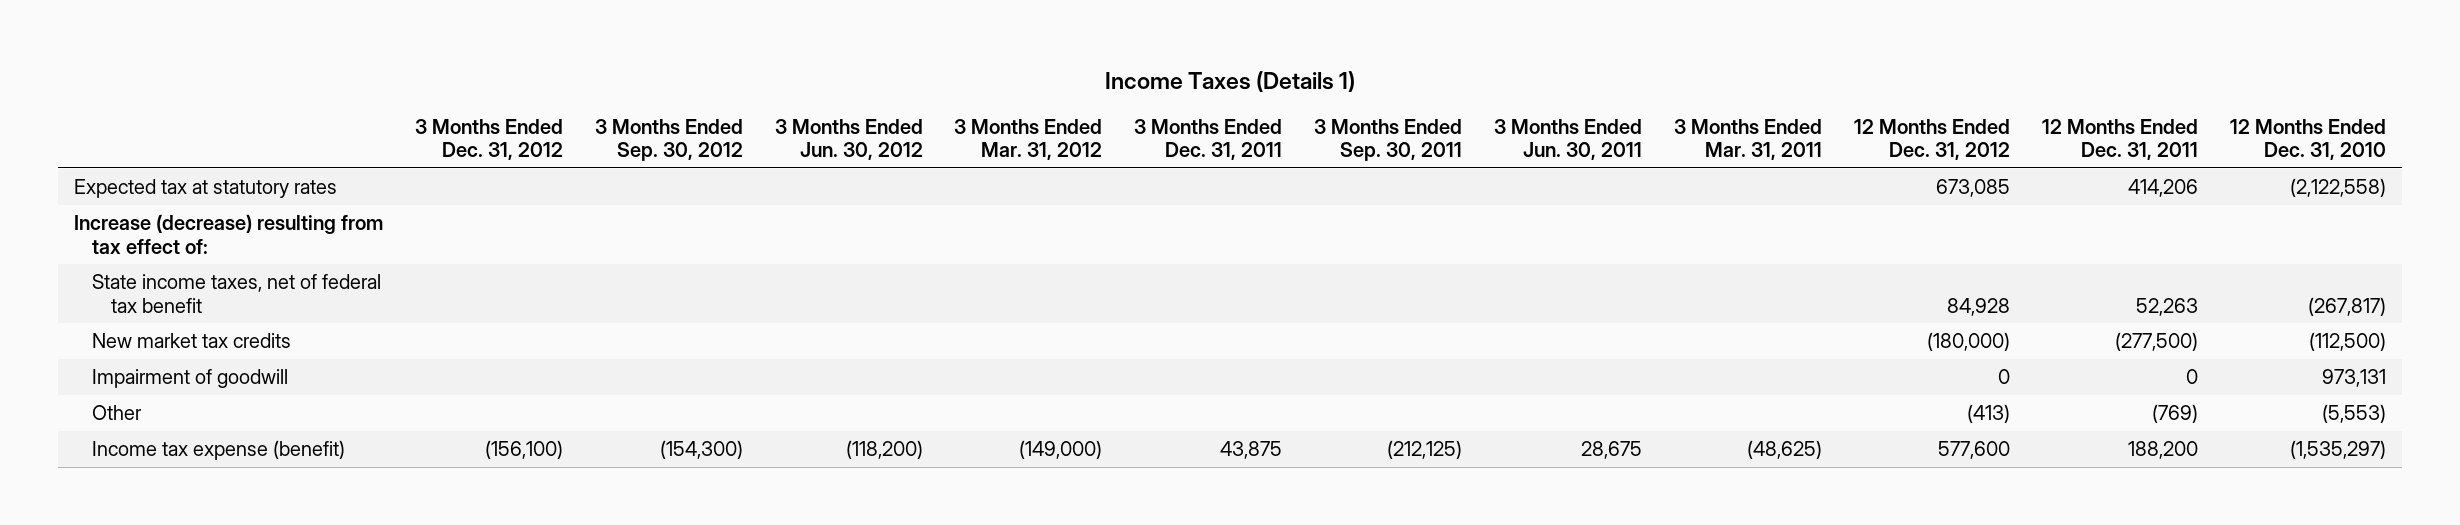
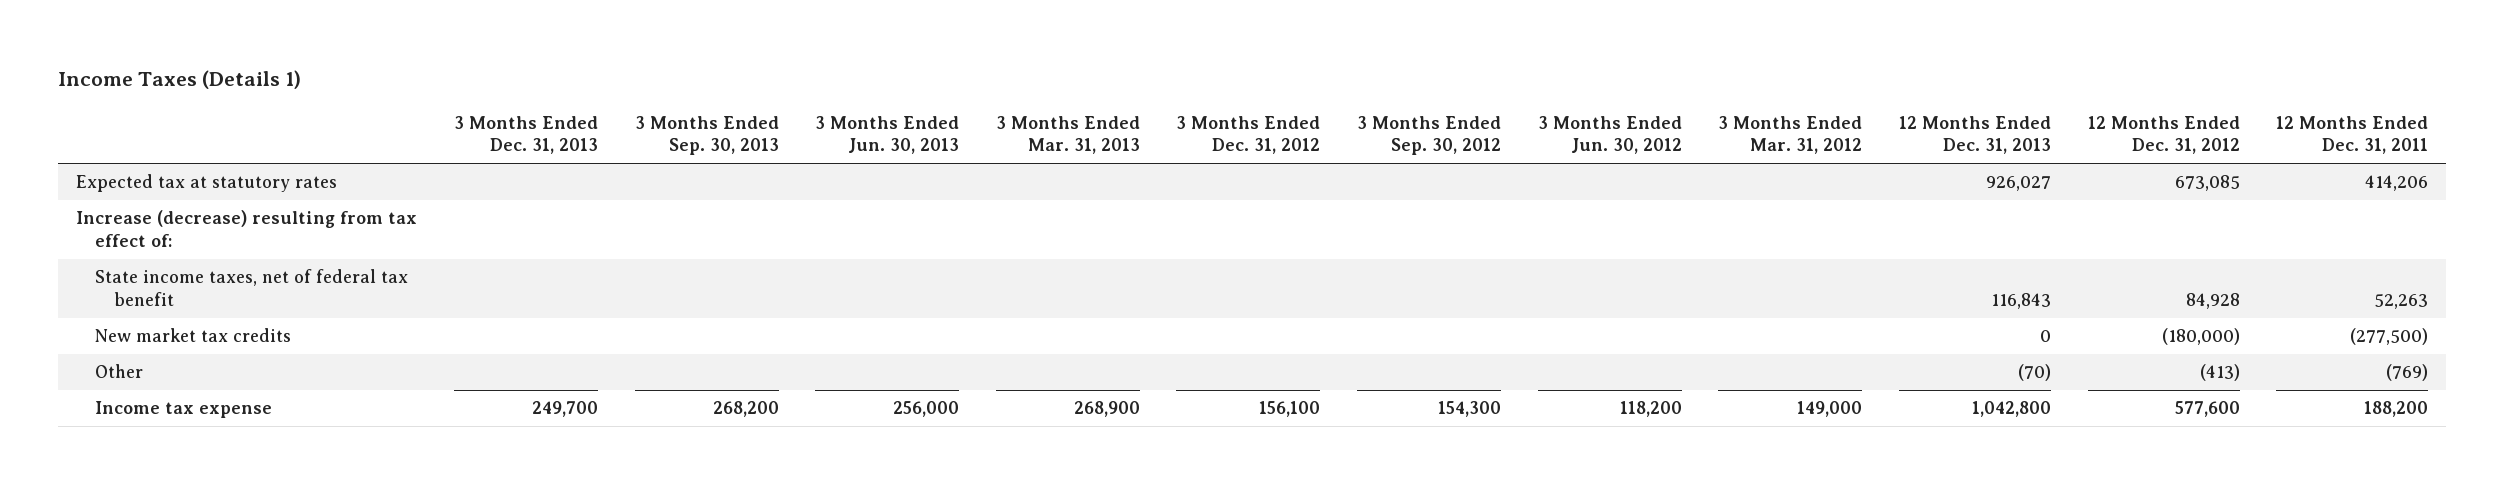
- | 3 Months Ended Dec. 31, 2012 | 3 Months Ended Sep. 30, 2012 | 3 Months Ended Jun. 30, 2012 | 3 Months Ended Mar. 31, 2012 | 3 Months Ended Dec. 31, 2011 | 3 Months Ended Sep. 30, 2011 | 3 Months Ended Jun. 30, 2011 | 3 Months Ended Mar. 31, 2011 | 12 Months Ended Dec. 31, 2012 | 12 Months Ended Dec. 31, 2011 | 12 Months Ended Dec. 31, 2010
+ | 3 Months Ended Dec. 31, 2013 | 3 Months Ended Sep. 30, 2013 | 3 Months Ended Jun. 30, 2013 | 3 Months Ended Mar. 31, 2013 | 3 Months Ended Dec. 31, 2012 | 3 Months Ended Sep. 30, 2012 | 3 Months Ended Jun. 30, 2012 | 3 Months Ended Mar. 31, 2012 | 12 Months Ended Dec. 31, 2013 | 12 Months Ended Dec. 31, 2012 | 12 Months Ended Dec. 31, 2011
- Impairment of goodwill | | | | | | | | | 0 | 0 | 973,131
- Income tax expense (benefit) | (156,100) | (154,300) | (118,200) | (149,000) | 43,875 | (212,125) | 28,675 | (48,625) | 577,600 | 188,200 | (1,535,297)
+ Income tax expense | 249,700 | 268,200 | 256,000 | 268,900 | 156,100 | 154,300 | 118,200 | 149,000 | 1,042,800 | 577,600 | 188,200

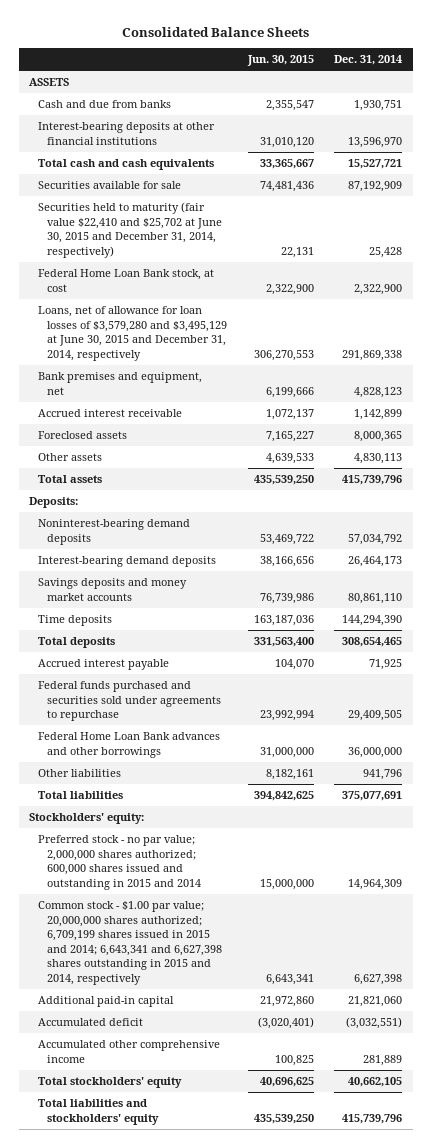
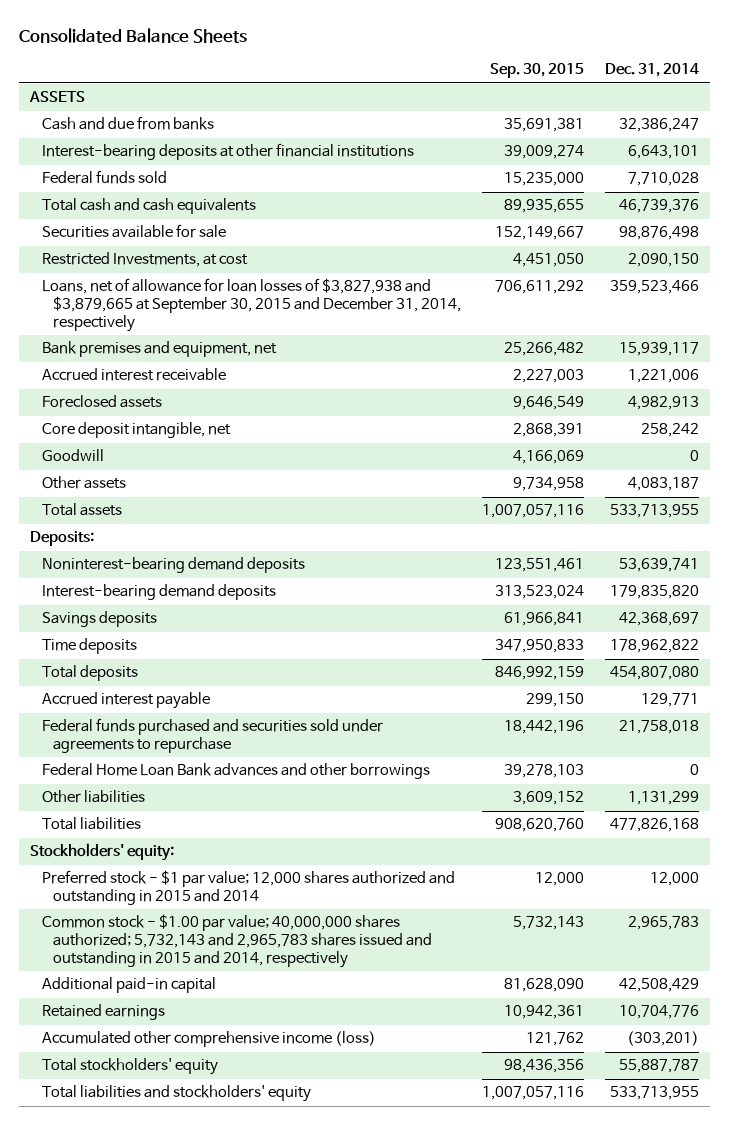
- | Jun. 30, 2015 | Dec. 31, 2014
+ | Sep. 30, 2015 | Dec. 31, 2014
- Cash and due from banks | 2,355,547 | 1,930,751
- Interest-bearing deposits at other financial institutions | 31,010,120 | 13,596,970
- Total cash and cash equivalents | 33,365,667 | 15,527,721
- Securities available for sale | 74,481,436 | 87,192,909
- Securities held to maturity (fair value $22,410 and $25,702 at June 30, 2015 and December 31, 2014, respectively) | 22,131 | 25,428
- Federal Home Loan Bank stock, at cost | 2,322,900 | 2,322,900
- Loans, net of allowance for loan losses of $3,579,280 and $3,495,129 at June 30, 2015 and December 31, 2014, respectively | 306,270,553 | 291,869,338
- Bank premises and equipment, net | 6,199,666 | 4,828,123
- Accrued interest receivable | 1,072,137 | 1,142,899
- Foreclosed assets | 7,165,227 | 8,000,365
- Other assets | 4,639,533 | 4,830,113
- Total assets | 435,539,250 | 415,739,796
+ Cash and due from banks | 35,691,381 | 32,386,247
+ Interest-bearing deposits at other financial institutions | 39,009,274 | 6,643,101
+ Federal funds sold | 15,235,000 | 7,710,028
+ Total cash and cash equivalents | 89,935,655 | 46,739,376
+ Securities available for sale | 152,149,667 | 98,876,498
+ Restricted Investments, at cost | 4,451,050 | 2,090,150
+ Loans, net of allowance for loan losses of $3,827,938 and $3,879,665 at September 30, 2015 and December 31, 2014, respectively | 706,611,292 | 359,523,466
+ Bank premises and equipment, net | 25,266,482 | 15,939,117
+ Accrued interest receivable | 2,227,003 | 1,221,006
+ Foreclosed assets | 9,646,549 | 4,982,913
+ Core deposit intangible, net | 2,868,391 | 258,242
+ Goodwill | 4,166,069 | 0
+ Other assets | 9,734,958 | 4,083,187
+ Total assets | 1,007,057,116 | 533,713,955
- Noninterest-bearing demand deposits | 53,469,722 | 57,034,792
- Interest-bearing demand deposits | 38,166,656 | 26,464,173
- Savings deposits and money market accounts | 76,739,986 | 80,861,110
- Time deposits | 163,187,036 | 144,294,390
- Total deposits | 331,563,400 | 308,654,465
- Accrued interest payable | 104,070 | 71,925
- Federal funds purchased and securities sold under agreements to repurchase | 23,992,994 | 29,409,505
- Federal Home Loan Bank advances and other borrowings | 31,000,000 | 36,000,000
- Other liabilities | 8,182,161 | 941,796
- Total liabilities | 394,842,625 | 375,077,691
+ Noninterest-bearing demand deposits | 123,551,461 | 53,639,741
+ Interest-bearing demand deposits | 313,523,024 | 179,835,820
+ Savings deposits | 61,966,841 | 42,368,697
+ Time deposits | 347,950,833 | 178,962,822
+ Total deposits | 846,992,159 | 454,807,080
+ Accrued interest payable | 299,150 | 129,771
+ Federal funds purchased and securities sold under agreements to repurchase | 18,442,196 | 21,758,018
+ Federal Home Loan Bank advances and other borrowings | 39,278,103 | 0
+ Other liabilities | 3,609,152 | 1,131,299
+ Total liabilities | 908,620,760 | 477,826,168
- Preferred stock - no par value; 2,000,000 shares authorized; 600,000 shares issued and outstanding in 2015 and 2014 | 15,000,000 | 14,964,309
- Common stock - $1.00 par value; 20,000,000 shares authorized; 6,709,199 shares issued in 2015 and 2014; 6,643,341 and 6,627,398 shares outstanding in 2015 and 2014, respectively | 6,643,341 | 6,627,398
- Additional paid-in capital | 21,972,860 | 21,821,060
- Accumulated deficit | (3,020,401) | (3,032,551)
- Accumulated other comprehensive income | 100,825 | 281,889
- Total stockholders' equity | 40,696,625 | 40,662,105
- Total liabilities and stockholders' equity | 435,539,250 | 415,739,796
+ Preferred stock - $1 par value; 12,000 shares authorized and outstanding in 2015 and 2014 | 12,000 | 12,000
+ Common stock - $1.00 par value; 40,000,000 shares authorized; 5,732,143 and 2,965,783 shares issued and outstanding in 2015 and 2014, respectively | 5,732,143 | 2,965,783
+ Additional paid-in capital | 81,628,090 | 42,508,429
+ Retained earnings | 10,942,361 | 10,704,776
+ Accumulated other comprehensive income (loss) | 121,762 | (303,201)
+ Total stockholders' equity | 98,436,356 | 55,887,787
+ Total liabilities and stockholders' equity | 1,007,057,116 | 533,713,955

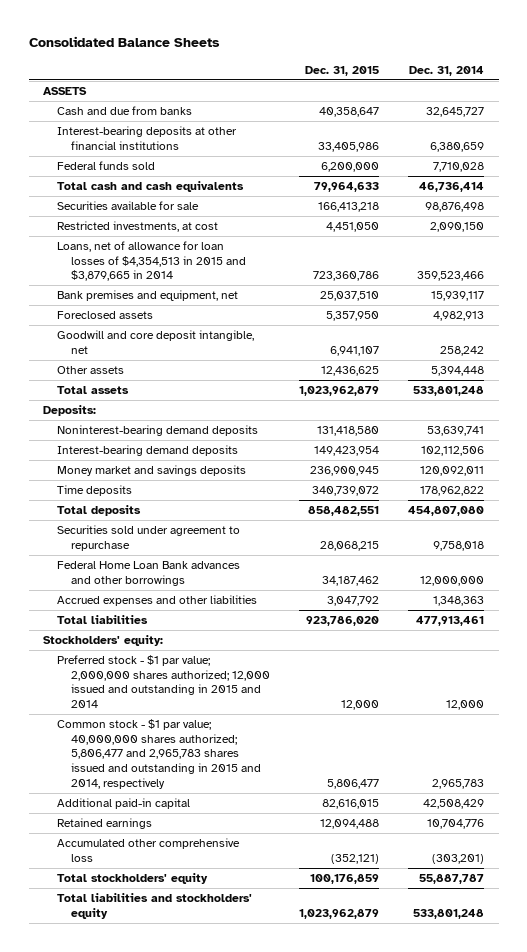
- | Sep. 30, 2015 | Dec. 31, 2014
+ | Dec. 31, 2015 | Dec. 31, 2014
- Cash and due from banks | 35,691,381 | 32,386,247
- Interest-bearing deposits at other financial institutions | 39,009,274 | 6,643,101
+ Cash and due from banks | 40,358,647 | 32,645,727
+ Interest-bearing deposits at other financial institutions | 33,405,986 | 6,380,659
- Total cash and cash equivalents | 89,935,655 | 46,739,376
+ Total cash and cash equivalents | 79,964,633 | 46,736,414
- Restricted Investments, at cost | 4,451,050 | 2,090,150
- Loans, net of allowance for loan losses of $3,827,938 and $3,879,665 at September 30, 2015 and December 31, 2014, respectively | 706,611,292 | 359,523,466
+ Restricted investments, at cost | 4,451,050 | 2,090,150
+ Loans, net of allowance for loan losses of $4,354,513 in 2015 and $3,879,665 in 2014 | 723,360,786 | 359,523,466
- Accrued interest receivable | 2,227,003 | 1,221,006
- Core deposit intangible, net | 2,868,391 | 258,242
- Goodwill | 4,166,069 | 0
- Other assets | 9,734,958 | 4,083,187
- Total assets | 1,007,057,116 | 533,713,955
+ Goodwill and core deposit intangible, net | 6,941,107 | 258,242
+ Other assets | 12,436,625 | 5,394,448
+ Total assets | 1,023,962,879 | 533,801,248
- Interest-bearing demand deposits | 313,523,024 | 179,835,820
- Savings deposits | 61,966,841 | 42,368,697
+ Interest-bearing demand deposits | 149,423,954 | 102,112,506
+ Money market and savings deposits | 236,900,945 | 120,092,011
- Accrued interest payable | 299,150 | 129,771
- Federal funds purchased and securities sold under agreements to repurchase | 18,442,196 | 21,758,018
- Federal Home Loan Bank advances and other borrowings | 39,278,103 | 0
- Other liabilities | 3,609,152 | 1,131,299
- Total liabilities | 908,620,760 | 477,826,168
+ Securities sold under agreement to repurchase | 28,068,215 | 9,758,018
+ Federal Home Loan Bank advances and other borrowings | 34,187,462 | 12,000,000
+ Accrued expenses and other liabilities | 3,047,792 | 1,348,363
+ Total liabilities | 923,786,020 | 477,913,461
- Preferred stock - $1 par value; 12,000 shares authorized and outstanding in 2015 and 2014 | 12,000 | 12,000
- Common stock - $1.00 par value; 40,000,000 shares authorized; 5,732,143 and 2,965,783 shares issued and outstanding in 2015 and 2014, respectively | 5,732,143 | 2,965,783
+ Preferred stock - $1 par value; 2,000,000 shares authorized; 12,000 issued and outstanding in 2015 and 2014 | 12,000 | 12,000
+ Common stock - $1 par value; 40,000,000 shares authorized; 5,806,477 and 2,965,783 shares issued and outstanding in 2015 and 2014, respectively | 5,806,477 | 2,965,783
- Accumulated other comprehensive income (loss) | 121,762 | (303,201)
+ Accumulated other comprehensive loss | (352,121) | (303,201)
- Total liabilities and stockholders' equity | 1,007,057,116 | 533,713,955
+ Total liabilities and stockholders' equity | 1,023,962,879 | 533,801,248

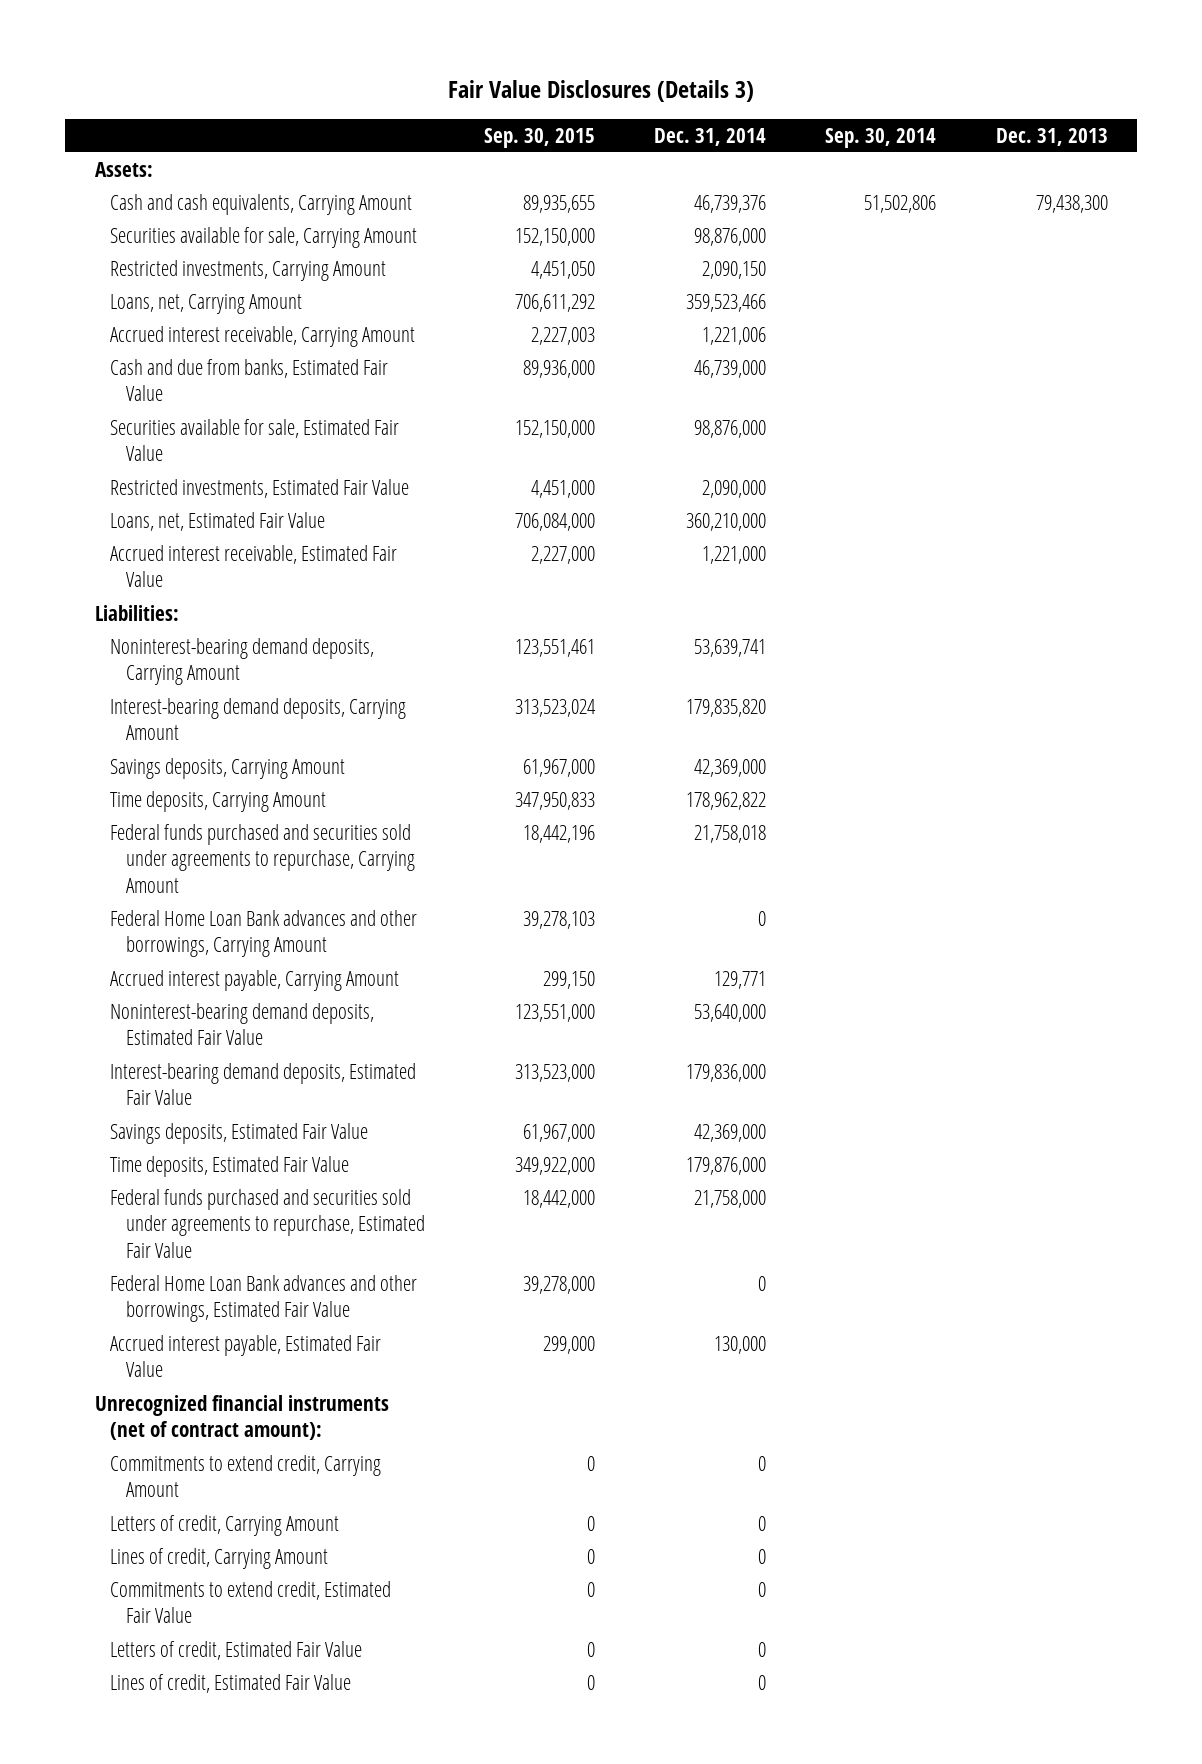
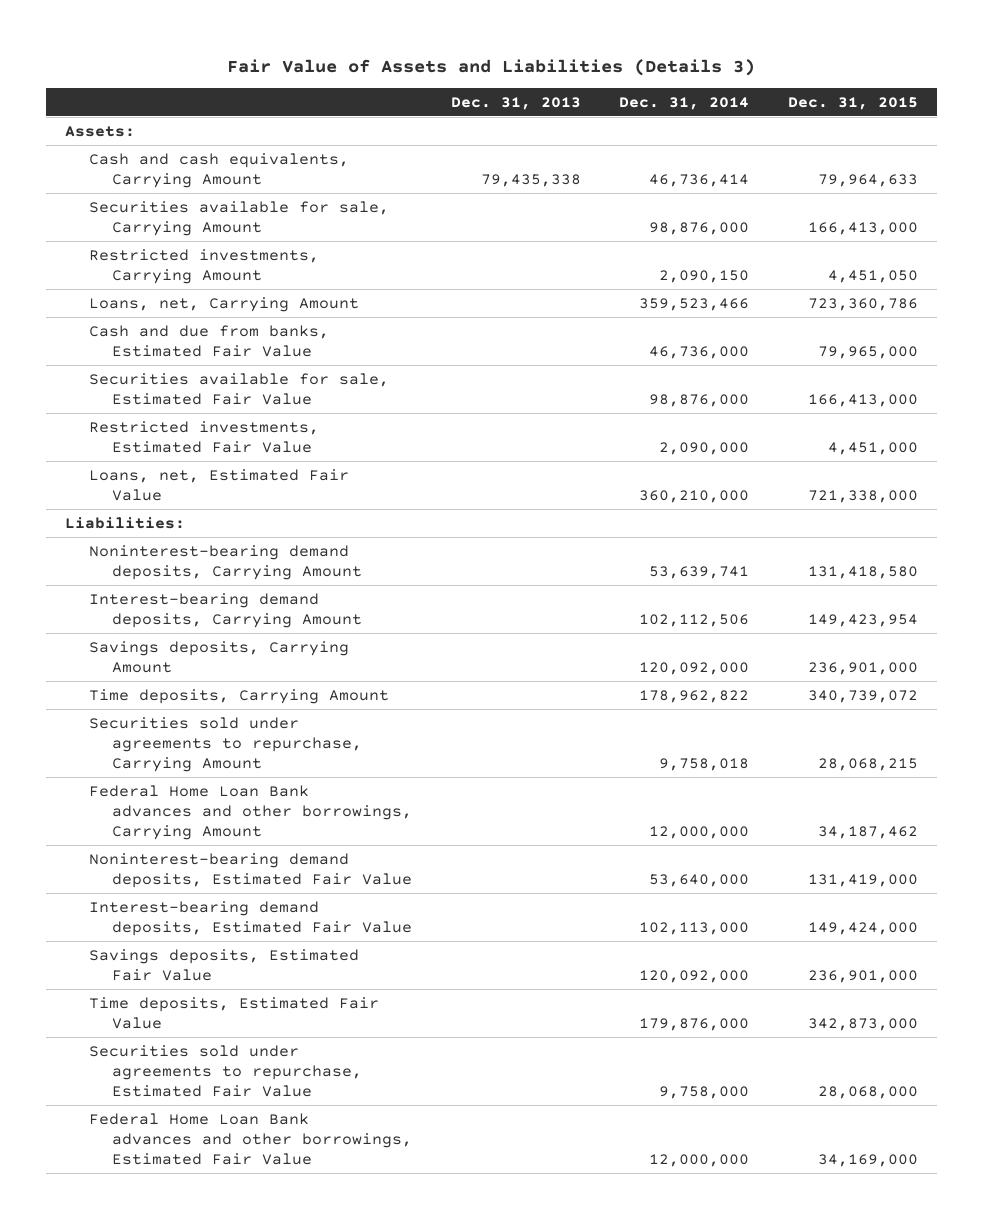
- Fair Value Disclosures (Details 3)
+ Fair Value of Assets and Liabilities (Details 3)
- | Sep. 30, 2015 | Dec. 31, 2014 | Sep. 30, 2014 | Dec. 31, 2013
+ | Dec. 31, 2013 | Dec. 31, 2014 | Dec. 31, 2015
- Cash and cash equivalents, Carrying Amount | 89,935,655 | 46,739,376 | 51,502,806 | 79,438,300
+ Cash and cash equivalents, Carrying Amount | 79,435,338 | 46,736,414 | 79,964,633
- Accrued interest receivable, Carrying Amount | 2,227,003 | 1,221,006 | |
- Cash and due from banks, Estimated Fair Value | 89,936,000 | 46,739,000 | |
+ Cash and due from banks, Estimated Fair Value | | 46,736,000 | 79,965,000
- Accrued interest receivable, Estimated Fair Value | 2,227,000 | 1,221,000 | |
- Interest-bearing demand deposits, Carrying Amount | 313,523,024 | 179,835,820 | |
- Savings deposits, Carrying Amount | 61,967,000 | 42,369,000 | |
+ Interest-bearing demand deposits, Carrying Amount | | 102,112,506 | 149,423,954
+ Savings deposits, Carrying Amount | | 120,092,000 | 236,901,000
- Federal funds purchased and securities sold under agreements to repurchase, Carrying Amount | 18,442,196 | 21,758,018 | |
- Federal Home Loan Bank advances and other borrowings, Carrying Amount | 39,278,103 | 0 | |
- Accrued interest payable, Carrying Amount | 299,150 | 129,771 | |
+ Securities sold under agreements to repurchase, Carrying Amount | | 9,758,018 | 28,068,215
+ Federal Home Loan Bank advances and other borrowings, Carrying Amount | | 12,000,000 | 34,187,462
- Interest-bearing demand deposits, Estimated Fair Value | 313,523,000 | 179,836,000 | |
- Savings deposits, Estimated Fair Value | 61,967,000 | 42,369,000 | |
+ Interest-bearing demand deposits, Estimated Fair Value | | 102,113,000 | 149,424,000
+ Savings deposits, Estimated Fair Value | | 120,092,000 | 236,901,000
- Federal funds purchased and securities sold under agreements to repurchase, Estimated Fair Value | 18,442,000 | 21,758,000 | |
- Federal Home Loan Bank advances and other borrowings, Estimated Fair Value | 39,278,000 | 0 | |
- Accrued interest payable, Estimated Fair Value | 299,000 | 130,000 | |
- Unrecognized financial instruments (net of contract amount):
- Commitments to extend credit, Carrying Amount | 0 | 0 | |
- Letters of credit, Carrying Amount | 0 | 0 | |
- Lines of credit, Carrying Amount | 0 | 0 | |
- Commitments to extend credit, Estimated Fair Value | 0 | 0 | |
- Letters of credit, Estimated Fair Value | 0 | 0 | |
- Lines of credit, Estimated Fair Value | 0 | 0 | |
+ Securities sold under agreements to repurchase, Estimated Fair Value | | 9,758,000 | 28,068,000
+ Federal Home Loan Bank advances and other borrowings, Estimated Fair Value | | 12,000,000 | 34,169,000

